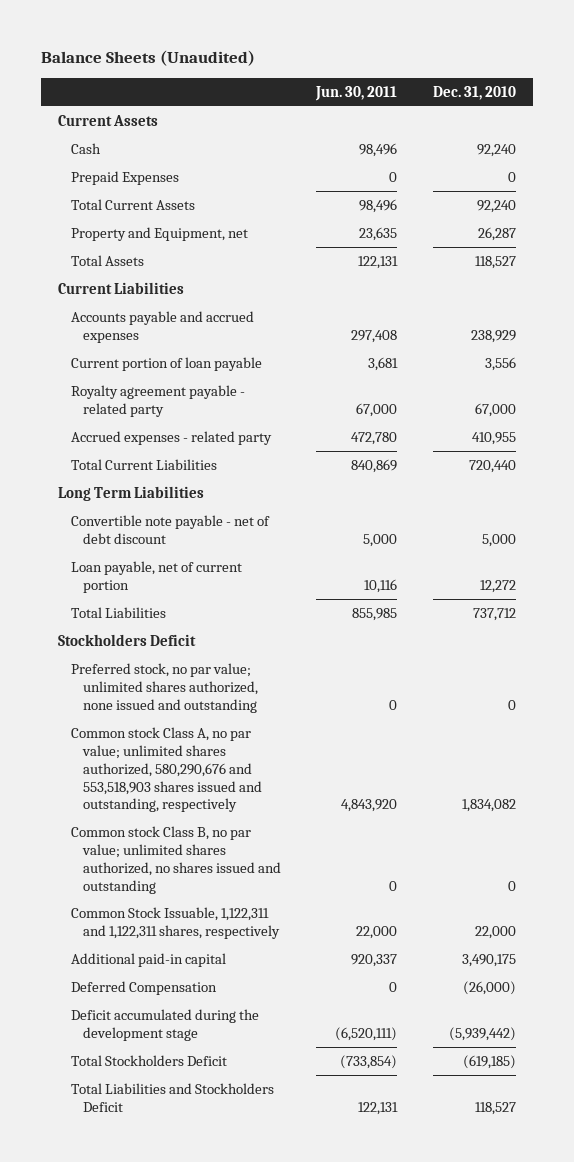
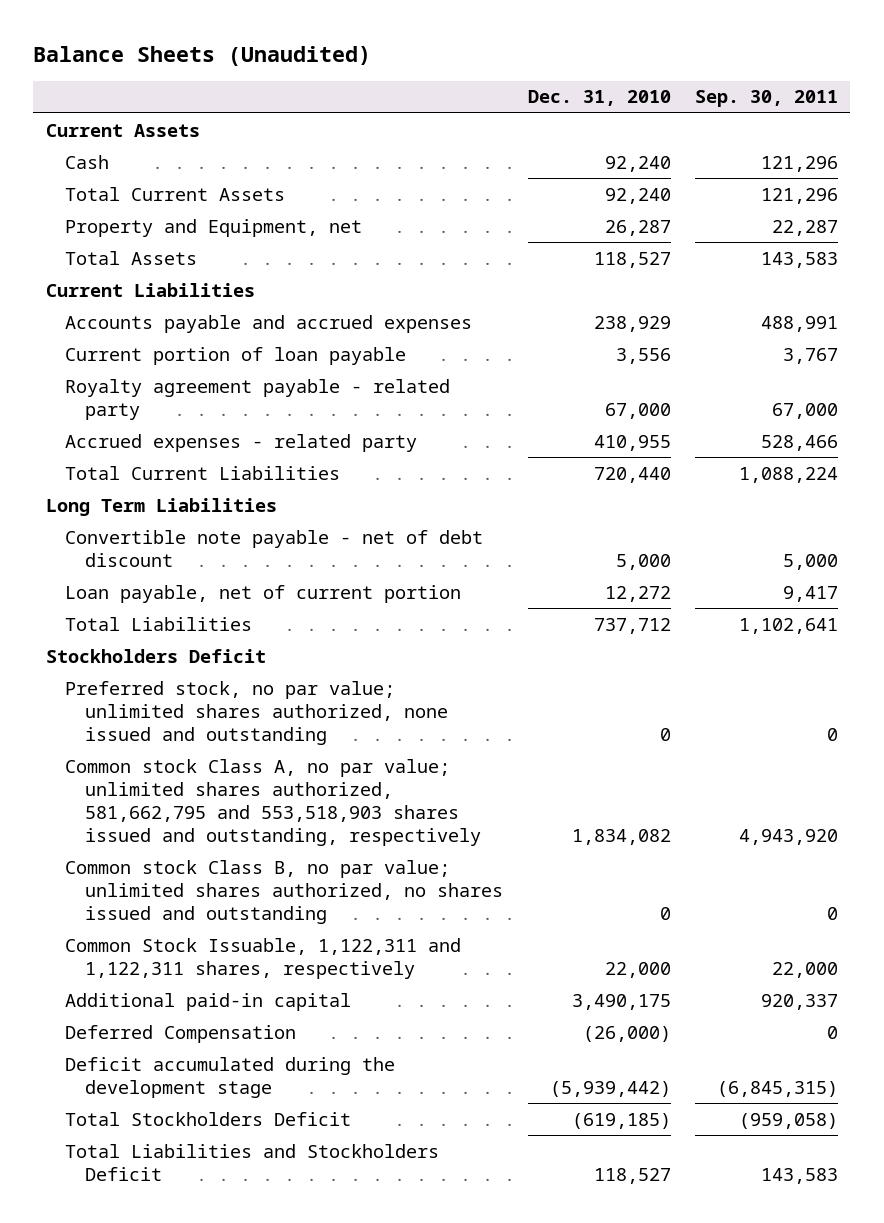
- | Jun. 30, 2011 | Dec. 31, 2010
+ | Dec. 31, 2010 | Sep. 30, 2011
- Prepaid Expenses | 0 | 0
- Common stock Class A, no par value; unlimited shares authorized, 580,290,676 and 553,518,903 shares issued and outstanding, respectively | 4,843,920 | 1,834,082
+ Common stock Class A, no par value; unlimited shares authorized, 581,662,795 and 553,518,903 shares issued and outstanding, respectively | 1,834,082 | 4,943,920

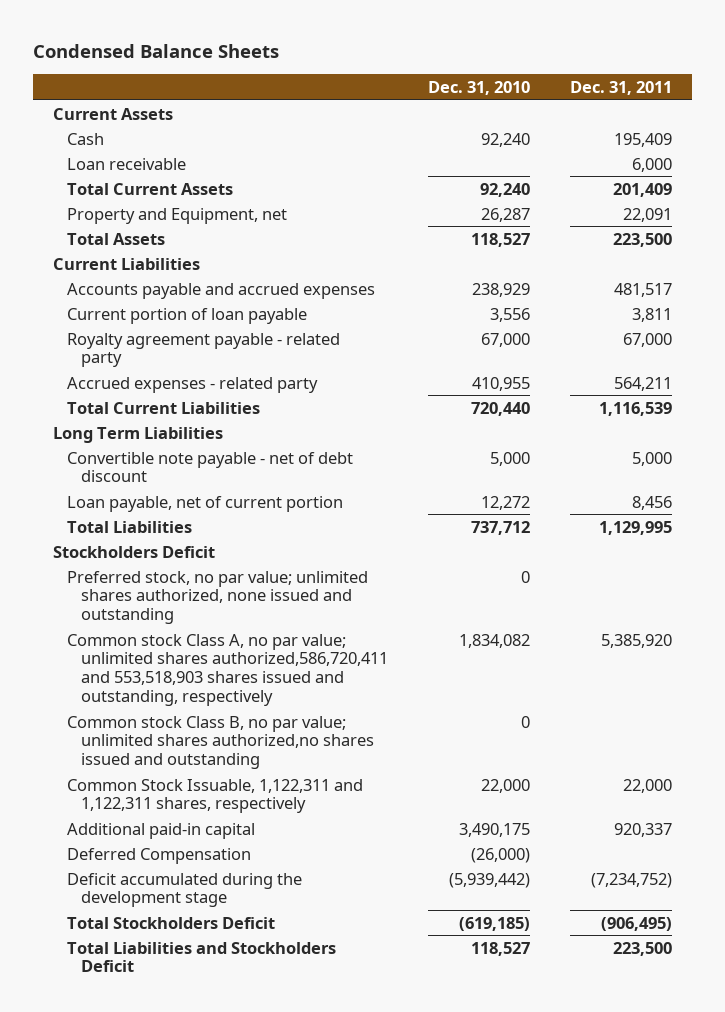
- Balance Sheets (Unaudited)
+ Condensed Balance Sheets
- | Dec. 31, 2010 | Sep. 30, 2011
+ | Dec. 31, 2010 | Dec. 31, 2011
+ Loan receivable | | 6,000
- Common stock Class A, no par value; unlimited shares authorized, 581,662,795 and 553,518,903 shares issued and outstanding, respectively | 1,834,082 | 4,943,920
- Common stock Class B, no par value; unlimited shares authorized, no shares issued and outstanding | 0 | 0
+ Common stock Class A, no par value; unlimited shares authorized,586,720,411 and 553,518,903 shares issued and outstanding, respectively | 1,834,082 | 5,385,920
+ Common stock Class B, no par value; unlimited shares authorized,no shares issued and outstanding | 0 |

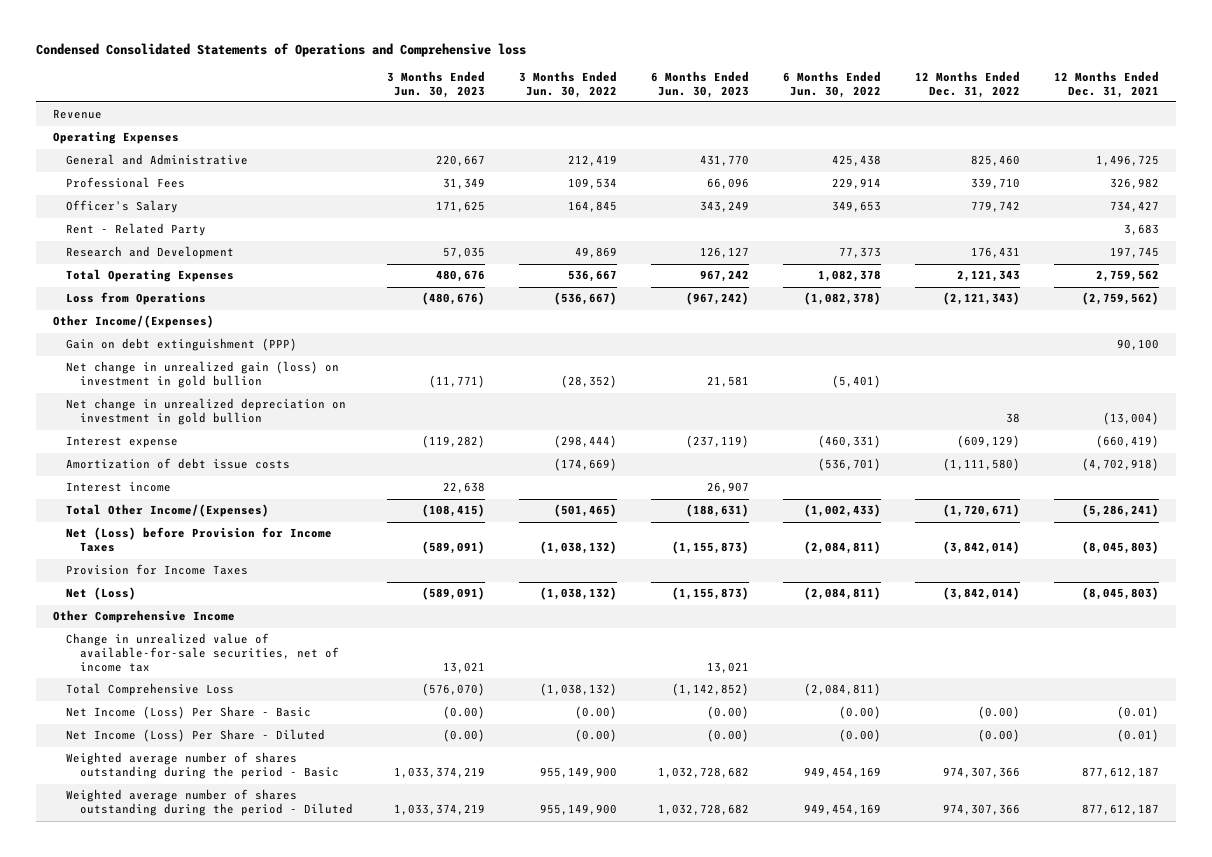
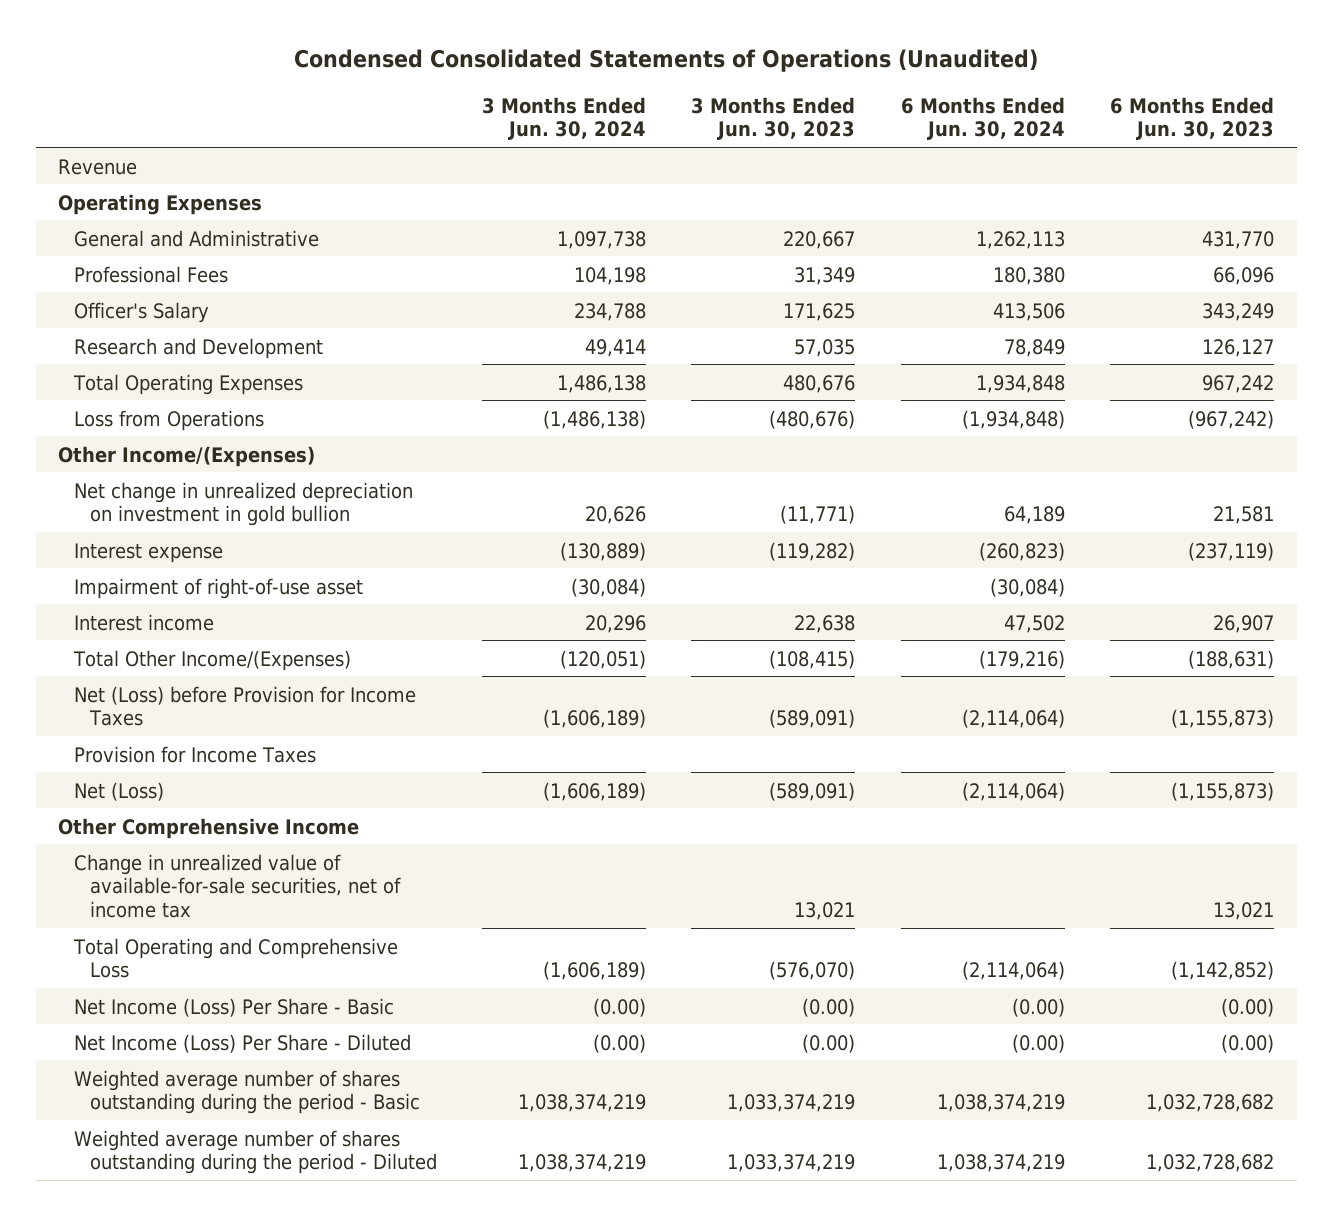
- Condensed Consolidated Statements of Operations and Comprehensive loss
+ Condensed Consolidated Statements of Operations (Unaudited)
- | 3 Months Ended Jun. 30, 2023 | 3 Months Ended Jun. 30, 2022 | 6 Months Ended Jun. 30, 2023 | 6 Months Ended Jun. 30, 2022 | 12 Months Ended Dec. 31, 2022 | 12 Months Ended Dec. 31, 2021
+ | 3 Months Ended Jun. 30, 2024 | 3 Months Ended Jun. 30, 2023 | 6 Months Ended Jun. 30, 2024 | 6 Months Ended Jun. 30, 2023
- Rent - Related Party | | | | | | 3,683
- Gain on debt extinguishment (PPP) | | | | | | 90,100
- Net change in unrealized gain (loss) on investment in gold bullion | (11,771) | (28,352) | 21,581 | (5,401) | |
- Net change in unrealized depreciation on investment in gold bullion | | | | | 38 | (13,004)
+ Net change in unrealized depreciation on investment in gold bullion | 20,626 | (11,771) | 64,189 | 21,581
- Amortization of debt issue costs | | (174,669) | | (536,701) | (1,111,580) | (4,702,918)
+ Impairment of right-of-use asset | (30,084) | | (30,084) |
- Total Comprehensive Loss | (576,070) | (1,038,132) | (1,142,852) | (2,084,811) | |
+ Total Operating and Comprehensive Loss | (1,606,189) | (576,070) | (2,114,064) | (1,142,852)

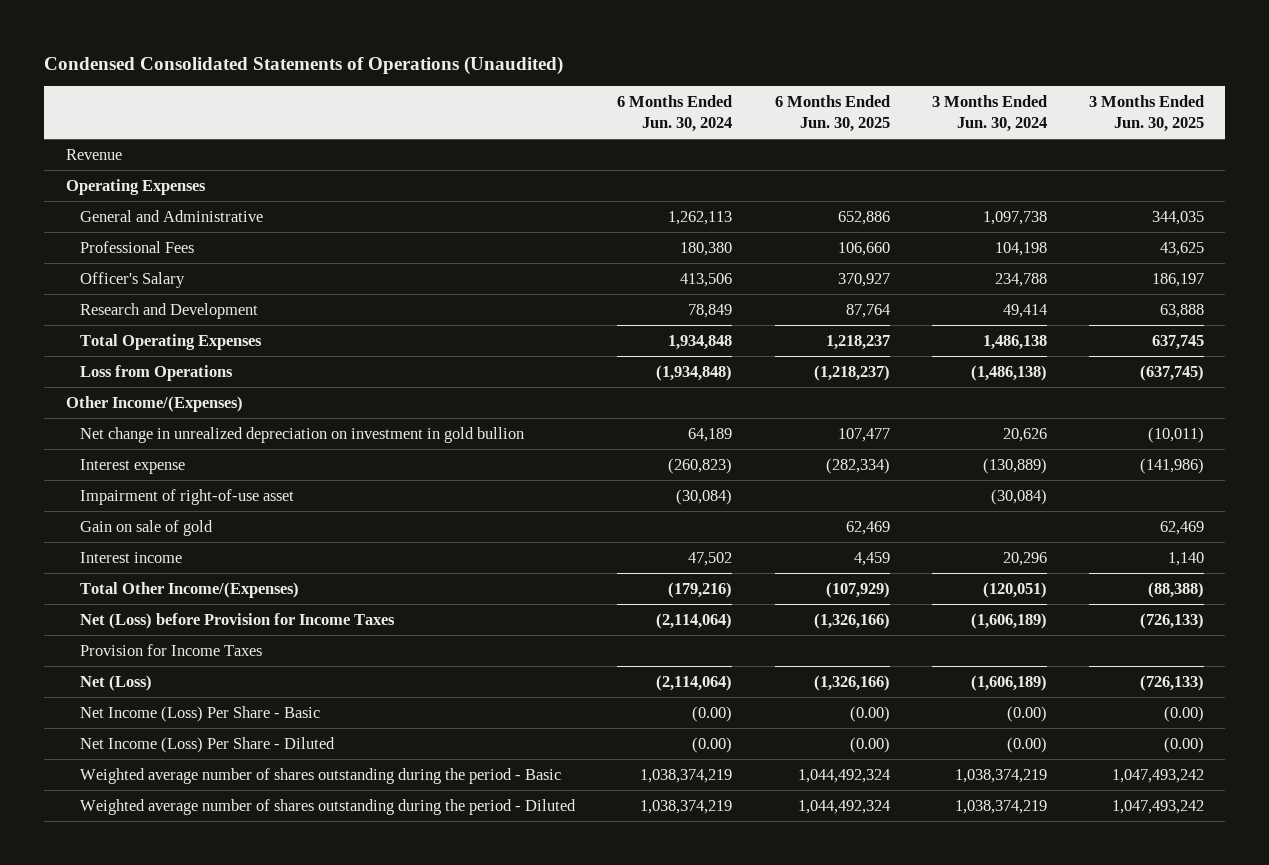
- | 3 Months Ended Jun. 30, 2024 | 3 Months Ended Jun. 30, 2023 | 6 Months Ended Jun. 30, 2024 | 6 Months Ended Jun. 30, 2023
+ | 6 Months Ended Jun. 30, 2024 | 6 Months Ended Jun. 30, 2025 | 3 Months Ended Jun. 30, 2024 | 3 Months Ended Jun. 30, 2025
+ Gain on sale of gold | | 62,469 | | 62,469
- Other Comprehensive Income
- Change in unrealized value of available-for-sale securities, net of income tax | | 13,021 | | 13,021
- Total Operating and Comprehensive Loss | (1,606,189) | (576,070) | (2,114,064) | (1,142,852)

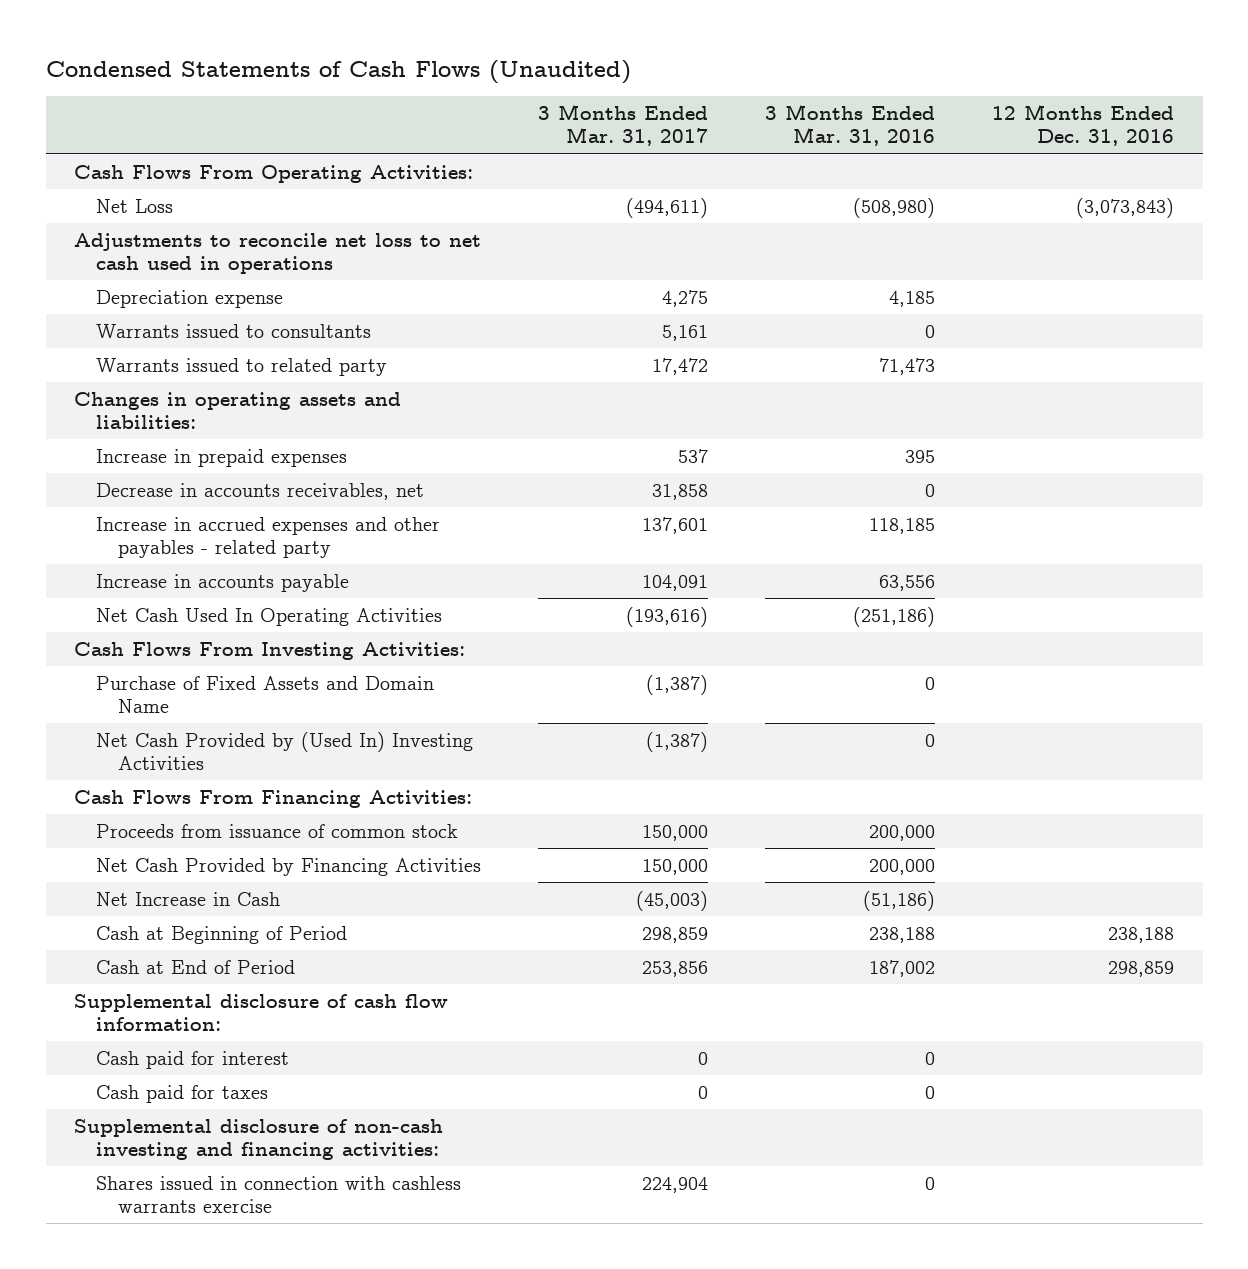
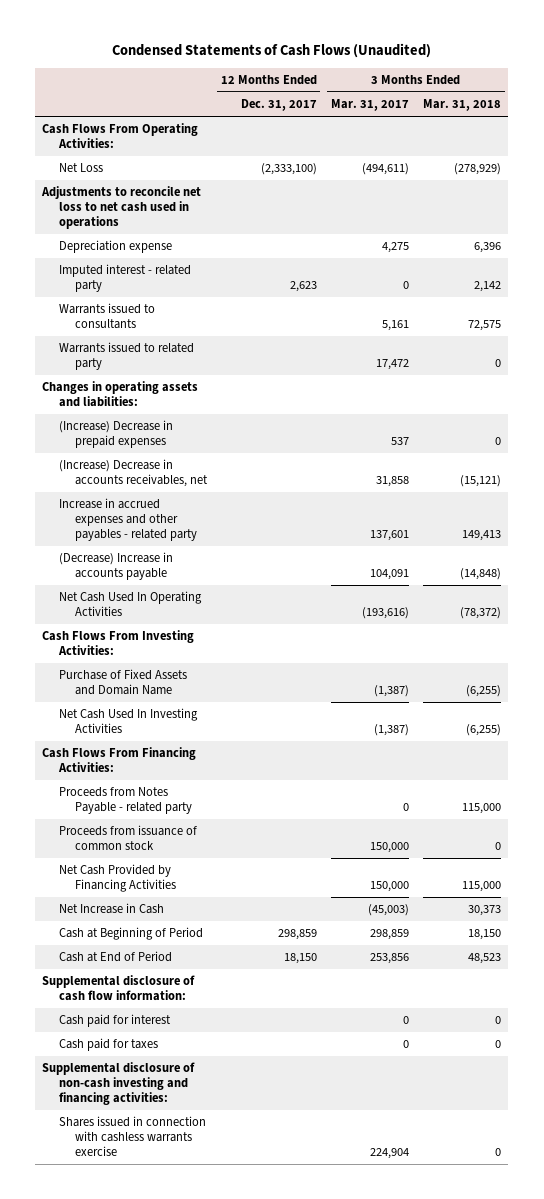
- | 3 Months Ended Mar. 31, 2017 | 3 Months Ended Mar. 31, 2016 | 12 Months Ended Dec. 31, 2016
+ | 12 Months Ended Dec. 31, 2017 | 3 Months Ended Mar. 31, 2017 | 3 Months Ended Mar. 31, 2018
+ Imputed interest - related party | 2,623 | 0 | 2,142
- Increase in prepaid expenses | 537 | 395 |
- Decrease in accounts receivables, net | 31,858 | 0 |
+ (Increase) Decrease in prepaid expenses | | 537 | 0
+ (Increase) Decrease in accounts receivables, net | | 31,858 | (15,121)
- Increase in accounts payable | 104,091 | 63,556 |
+ (Decrease) Increase in accounts payable | | 104,091 | (14,848)
- Net Cash Provided by (Used In) Investing Activities | (1,387) | 0 |
+ Net Cash Used In Investing Activities | | (1,387) | (6,255)
+ Proceeds from Notes Payable - related party | | 0 | 115,000

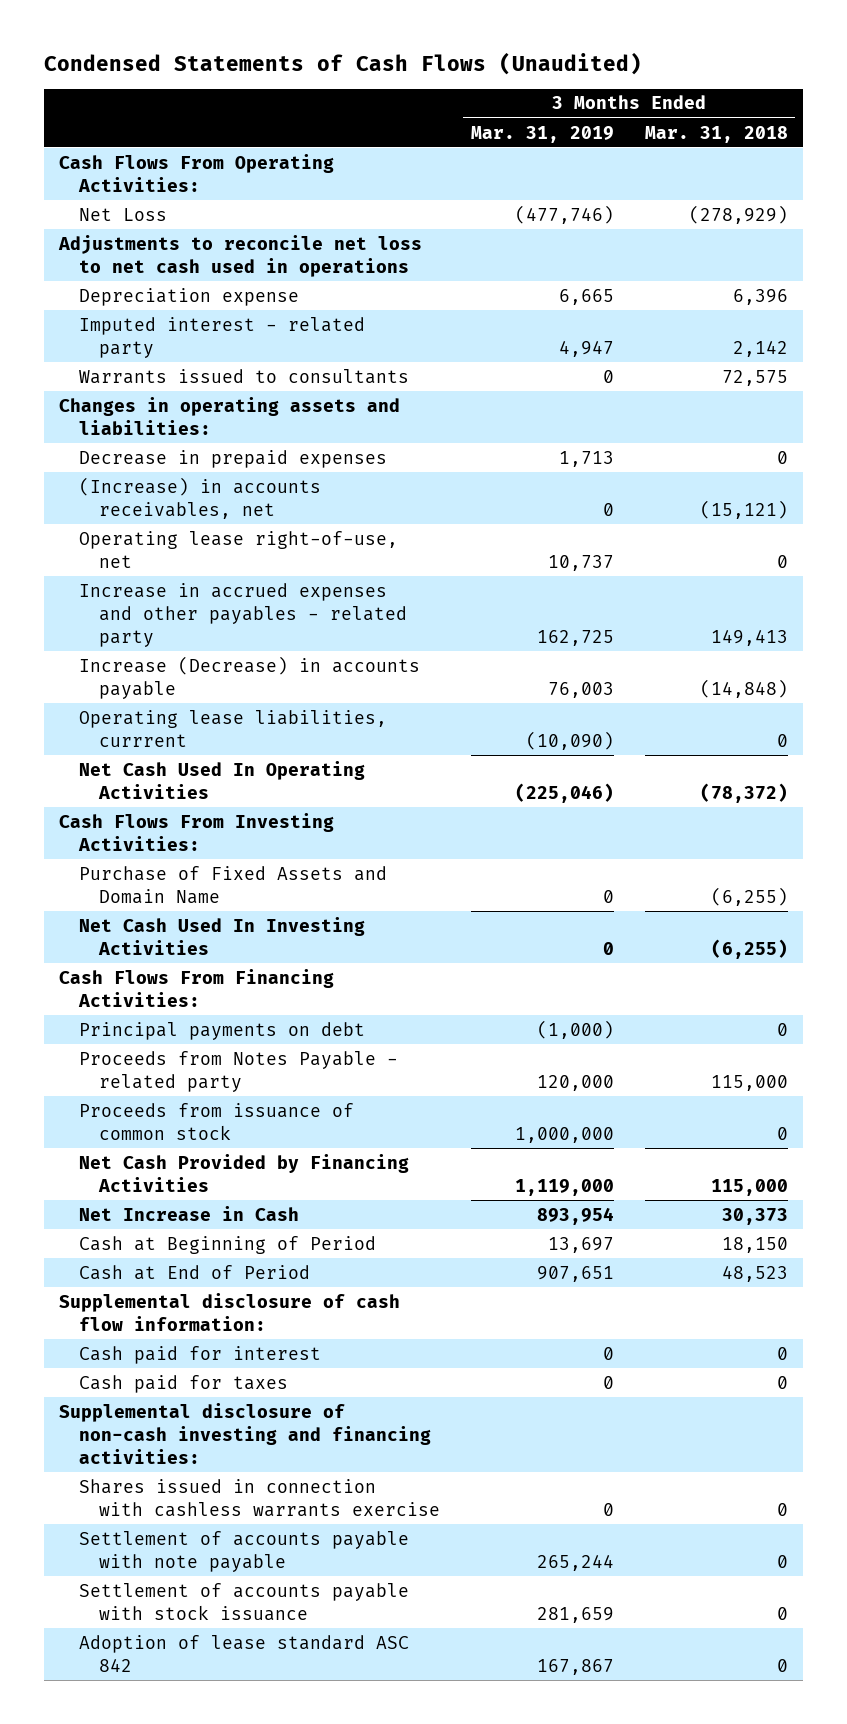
- | 12 Months Ended Dec. 31, 2017 | 3 Months Ended Mar. 31, 2017 | 3 Months Ended Mar. 31, 2018
+ | 3 Months Ended Mar. 31, 2019 | 3 Months Ended Mar. 31, 2018
- Warrants issued to related party | | 17,472 | 0
- (Increase) Decrease in prepaid expenses | | 537 | 0
- (Increase) Decrease in accounts receivables, net | | 31,858 | (15,121)
+ Decrease in prepaid expenses | 1,713 | 0
+ (Increase) in accounts receivables, net | 0 | (15,121)
+ Operating lease right-of-use, net | 10,737 | 0
- (Decrease) Increase in accounts payable | | 104,091 | (14,848)
+ Increase (Decrease) in accounts payable | 76,003 | (14,848)
+ Operating lease liabilities, currrent | (10,090) | 0
+ Principal payments on debt | (1,000) | 0
+ Settlement of accounts payable with note payable | 265,244 | 0
+ Settlement of accounts payable with stock issuance | 281,659 | 0
+ Adoption of lease standard ASC 842 | 167,867 | 0

